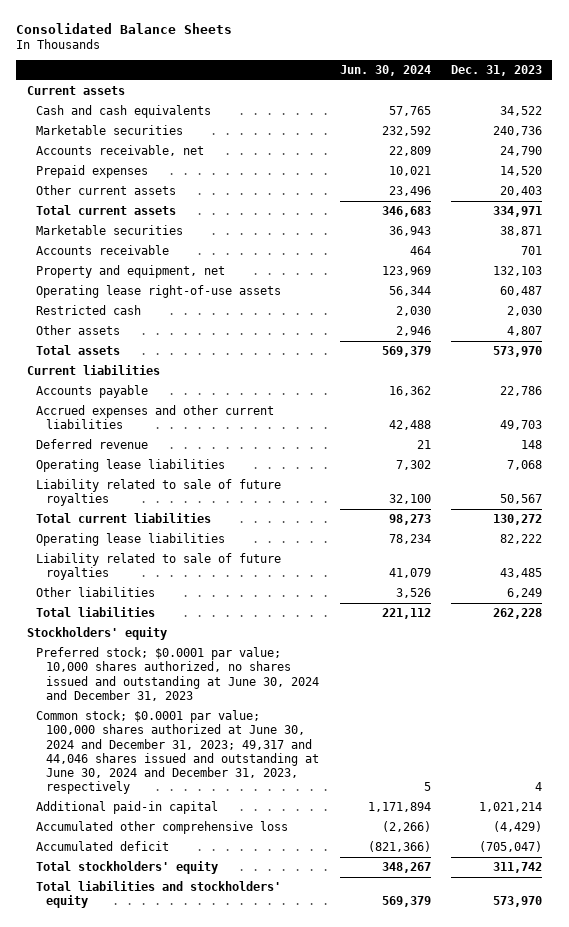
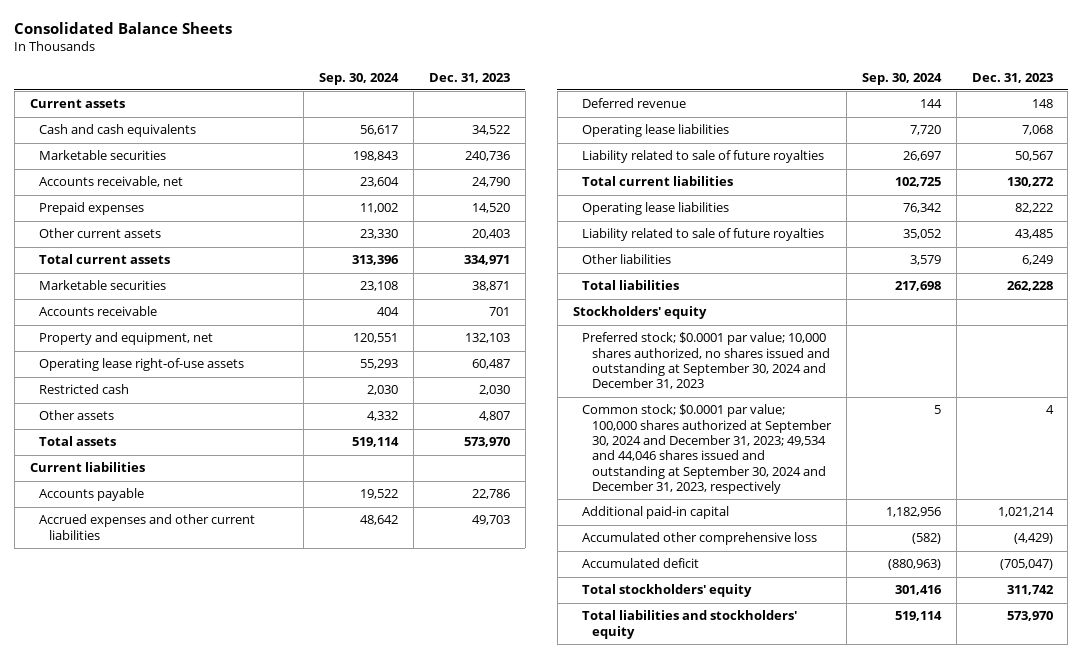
- | Jun. 30, 2024 | Dec. 31, 2023
+ | Sep. 30, 2024 | Dec. 31, 2023
- Preferred stock; $0.0001 par value; 10,000 shares authorized, no shares issued and outstanding at June 30, 2024 and December 31, 2023
- Common stock; $0.0001 par value; 100,000 shares authorized at June 30, 2024 and December 31, 2023; 49,317 and 44,046 shares issued and outstanding at June 30, 2024 and December 31, 2023, respectively | 5 | 4
+ Preferred stock; $0.0001 par value; 10,000 shares authorized, no shares issued and outstanding at September 30, 2024 and December 31, 2023
+ Common stock; $0.0001 par value; 100,000 shares authorized at September 30, 2024 and December 31, 2023; 49,534 and 44,046 shares issued and outstanding at September 30, 2024 and December 31, 2023, respectively | 5 | 4

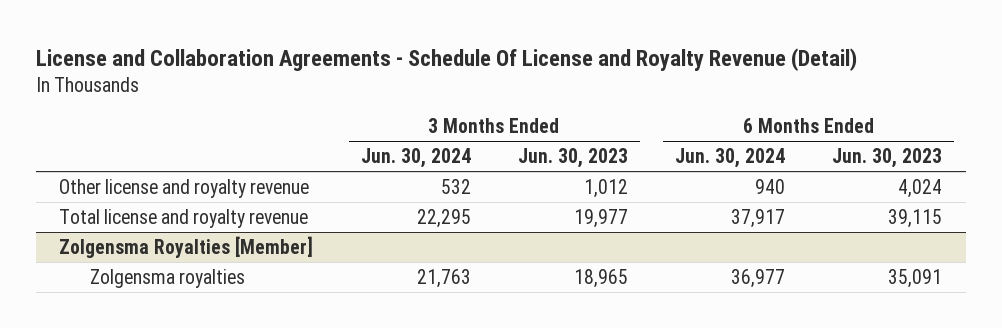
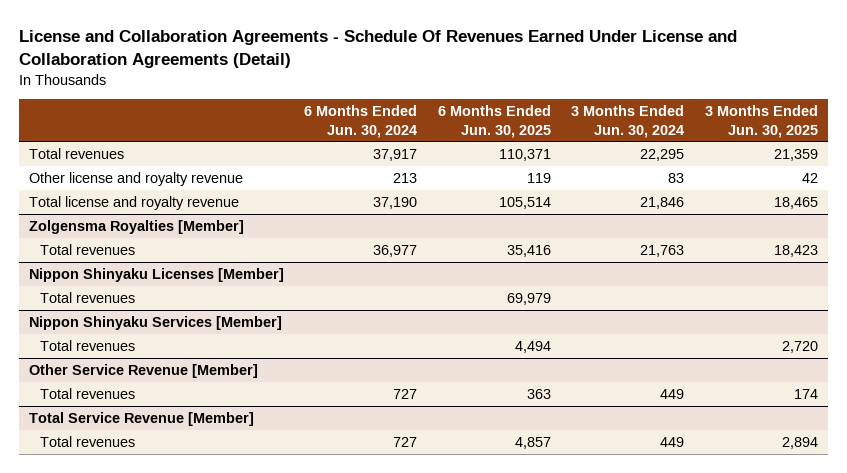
- License and Collaboration Agreements - Schedule Of License and Royalty Revenue (Detail)
+ License and Collaboration Agreements - Schedule Of Revenues Earned Under License and Collaboration Agreements (Detail)
- | 3 Months Ended Jun. 30, 2024 | 3 Months Ended Jun. 30, 2023 | 6 Months Ended Jun. 30, 2024 | 6 Months Ended Jun. 30, 2023
+ | 6 Months Ended Jun. 30, 2024 | 6 Months Ended Jun. 30, 2025 | 3 Months Ended Jun. 30, 2024 | 3 Months Ended Jun. 30, 2025
- Other license and royalty revenue | 532 | 1,012 | 940 | 4,024
- Total license and royalty revenue | 22,295 | 19,977 | 37,917 | 39,115
+ Total revenues | 37,917 | 110,371 | 22,295 | 21,359
+ Other license and royalty revenue | 213 | 119 | 83 | 42
+ Total license and royalty revenue | 37,190 | 105,514 | 21,846 | 18,465
@ Zolgensma Royalties [Member]
- Zolgensma royalties | 21,763 | 18,965 | 36,977 | 35,091
+ Total revenues | 36,977 | 35,416 | 21,763 | 18,423
+ Nippon Shinyaku Licenses [Member]
+ Total revenues | | 69,979 | |
+ Nippon Shinyaku Services [Member]
+ Total revenues | | 4,494 | | 2,720
+ Other Service Revenue [Member]
+ Total revenues | 727 | 363 | 449 | 174
+ Total Service Revenue [Member]
+ Total revenues | 727 | 4,857 | 449 | 2,894

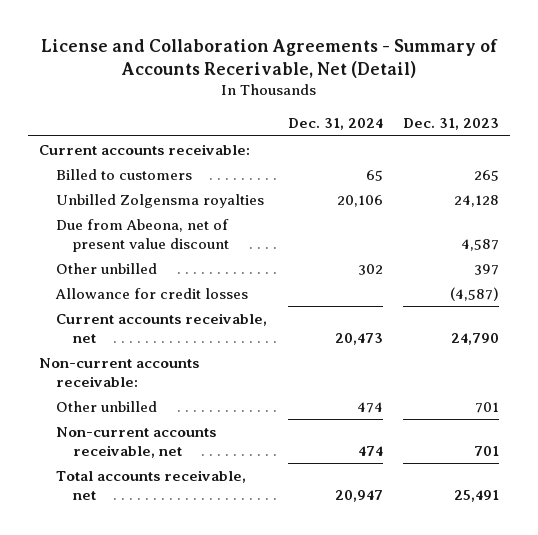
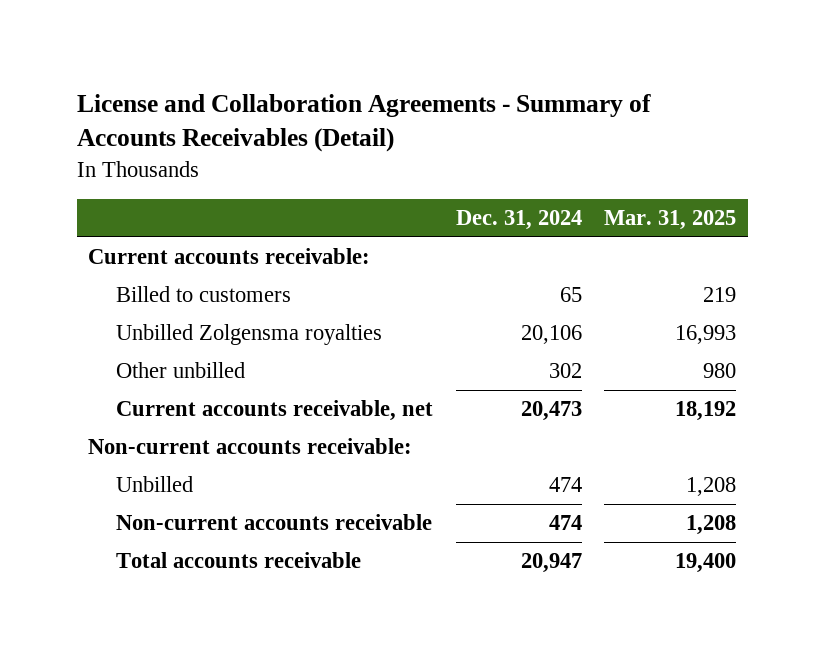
- License and Collaboration Agreements - Summary of Accounts Recerivable, Net (Detail)
+ License and Collaboration Agreements - Summary of Accounts Receivables (Detail)
- | Dec. 31, 2024 | Dec. 31, 2023
+ | Dec. 31, 2024 | Mar. 31, 2025
- Due from Abeona, net of present value discount | | 4,587
- Allowance for credit losses | | (4,587)
- Other unbilled | 474 | 701
- Non-current accounts receivable, net | 474 | 701
- Total accounts receivable, net | 20,947 | 25,491
+ Unbilled | 474 | 1,208
+ Non-current accounts receivable | 474 | 1,208
+ Total accounts receivable | 20,947 | 19,400

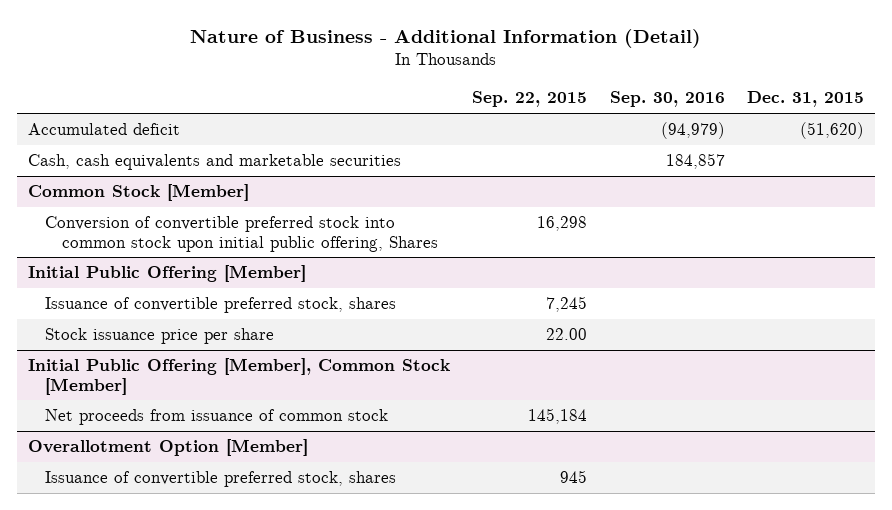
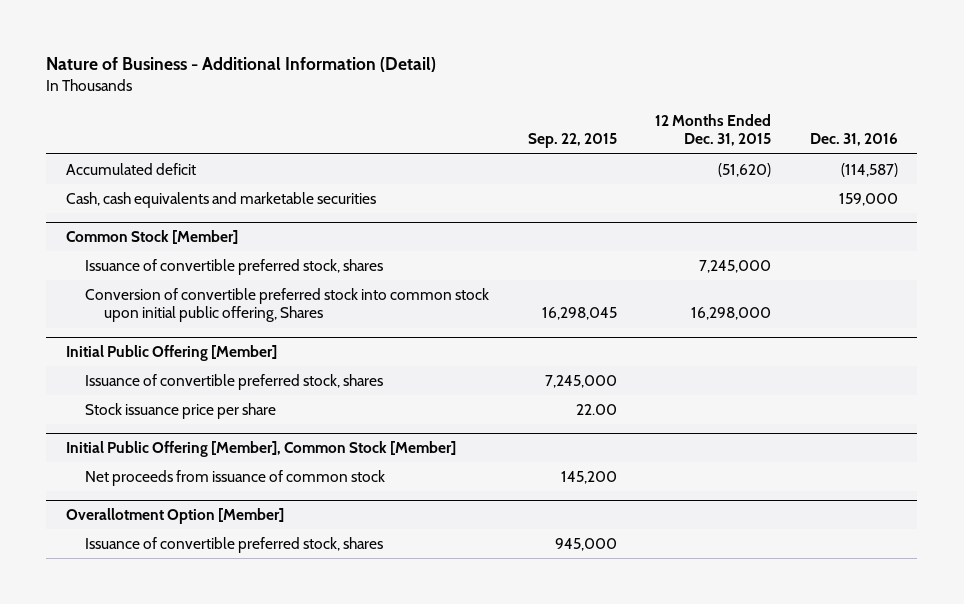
- | Sep. 22, 2015 | Sep. 30, 2016 | Dec. 31, 2015
+ | Sep. 22, 2015 | 12 Months Ended Dec. 31, 2015 | Dec. 31, 2016
@ Common Stock [Member]
- Conversion of convertible preferred stock into common stock upon initial public offering, Shares | 16,298 | |
+ Issuance of convertible preferred stock, shares | | 7,245,000 |
+ Conversion of convertible preferred stock into common stock upon initial public offering, Shares | 16,298,045 | 16,298,000 |
@ Initial Public Offering [Member]
- Issuance of convertible preferred stock, shares | 7,245 | |
+ Issuance of convertible preferred stock, shares | 7,245,000 | |
@ Initial Public Offering [Member], Common Stock [Member]
- Net proceeds from issuance of common stock | 145,184 | |
+ Net proceeds from issuance of common stock | 145,200 | |
@ Overallotment Option [Member]
- Issuance of convertible preferred stock, shares | 945 | |
+ Issuance of convertible preferred stock, shares | 945,000 | |

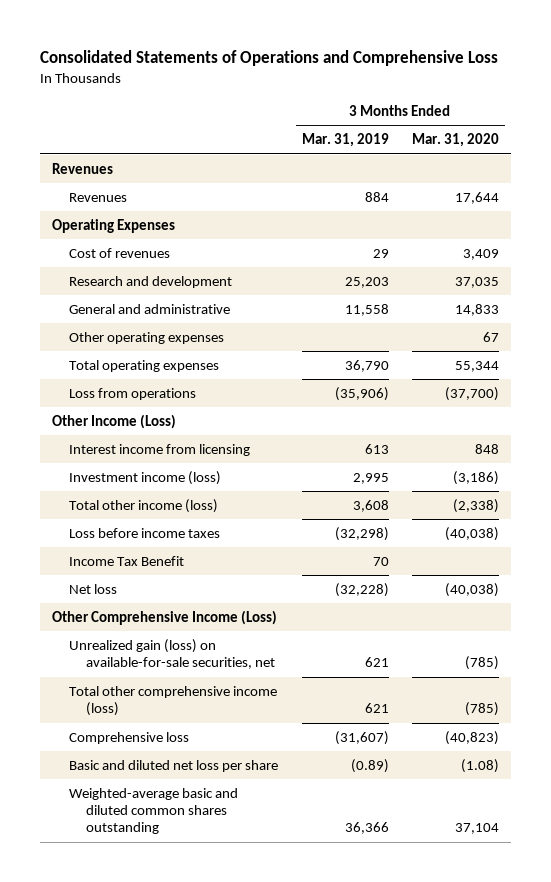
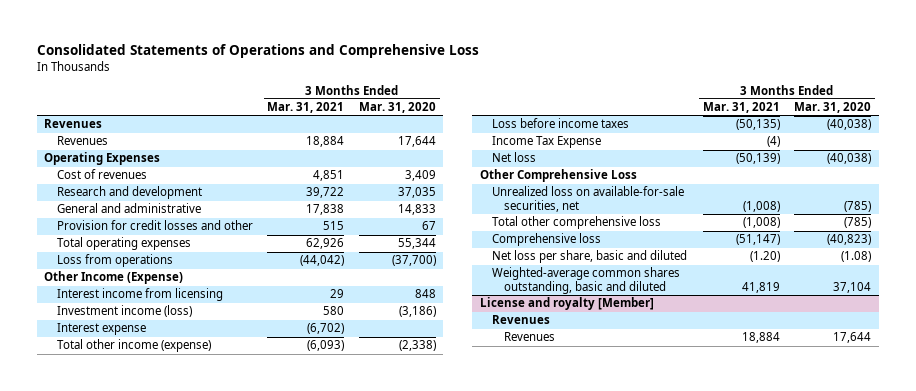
- | 3 Months Ended Mar. 31, 2019 | 3 Months Ended Mar. 31, 2020
+ | 3 Months Ended Mar. 31, 2021 | 3 Months Ended Mar. 31, 2020
- Other operating expenses | | 67
+ Provision for credit losses and other | 515 | 67
- Other Income (Loss)
+ Other Income (Expense)
- Total other income (loss) | 3,608 | (2,338)
+ Interest expense | (6,702) |
+ Total other income (expense) | (6,093) | (2,338)
- Income Tax Benefit | 70 |
+ Income Tax Expense | (4) |
- Other Comprehensive Income (Loss)
- Unrealized gain (loss) on available-for-sale securities, net | 621 | (785)
- Total other comprehensive income (loss) | 621 | (785)
+ Other Comprehensive Loss
+ Unrealized loss on available-for-sale securities, net | (1,008) | (785)
+ Total other comprehensive loss | (1,008) | (785)
- Basic and diluted net loss per share | (0.89) | (1.08)
- Weighted-average basic and diluted common shares outstanding | 36,366 | 37,104
+ Net loss per share, basic and diluted | (1.20) | (1.08)
+ Weighted-average common shares outstanding, basic and diluted | 41,819 | 37,104
+ License and royalty [Member]
+ Revenues
+ Revenues | 18,884 | 17,644

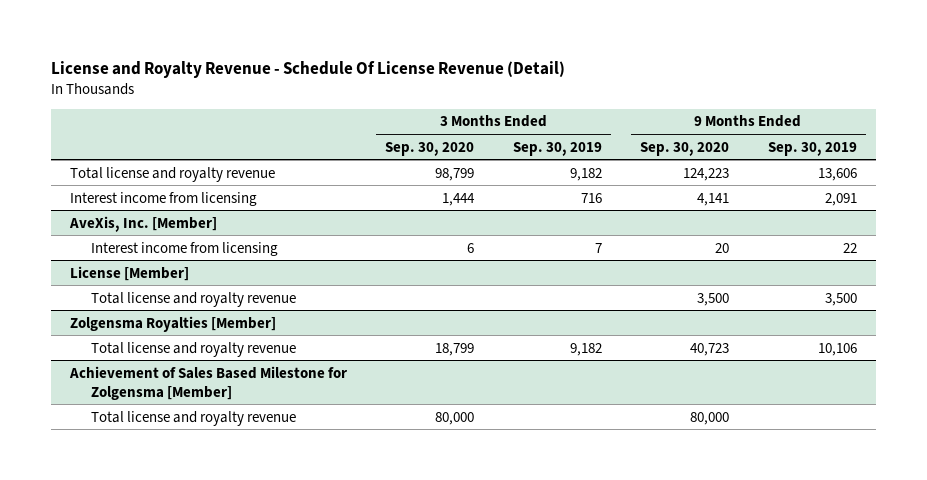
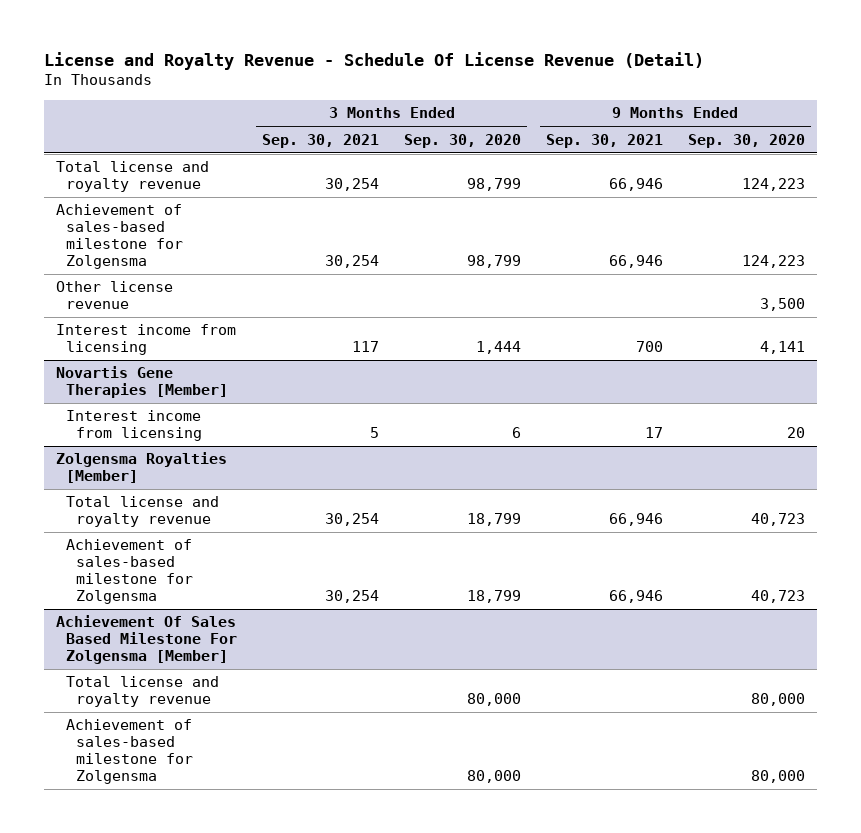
- | 3 Months Ended Sep. 30, 2020 | 3 Months Ended Sep. 30, 2019 | 9 Months Ended Sep. 30, 2020 | 9 Months Ended Sep. 30, 2019
+ | 3 Months Ended Sep. 30, 2021 | 3 Months Ended Sep. 30, 2020 | 9 Months Ended Sep. 30, 2021 | 9 Months Ended Sep. 30, 2020
+ Achievement of sales-based milestone for Zolgensma | 30,254 | 98,799 | 66,946 | 124,223
+ Other license revenue | | | | 3,500
- AveXis, Inc. [Member]
+ Novartis Gene Therapies [Member]
- License [Member]
- Total license and royalty revenue | | | 3,500 | 3,500
- Achievement of Sales Based Milestone for Zolgensma [Member]
@ Zolgensma Royalties [Member]
+ Achievement of sales-based milestone for Zolgensma | 30,254 | 18,799 | 66,946 | 40,723
+ Achievement Of Sales Based Milestone For Zolgensma [Member]
+ Achievement of sales-based milestone for Zolgensma | | 80,000 | | 80,000

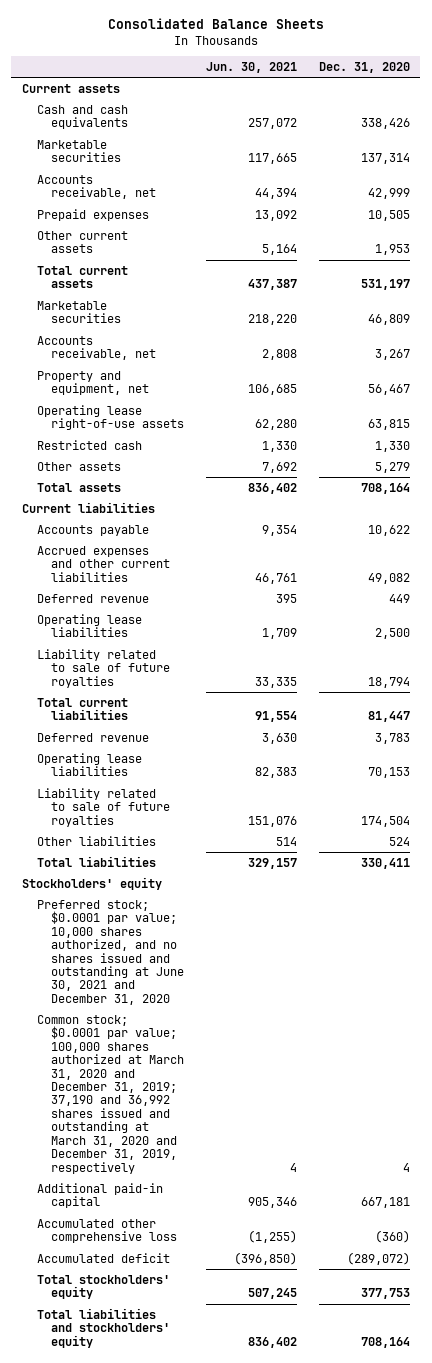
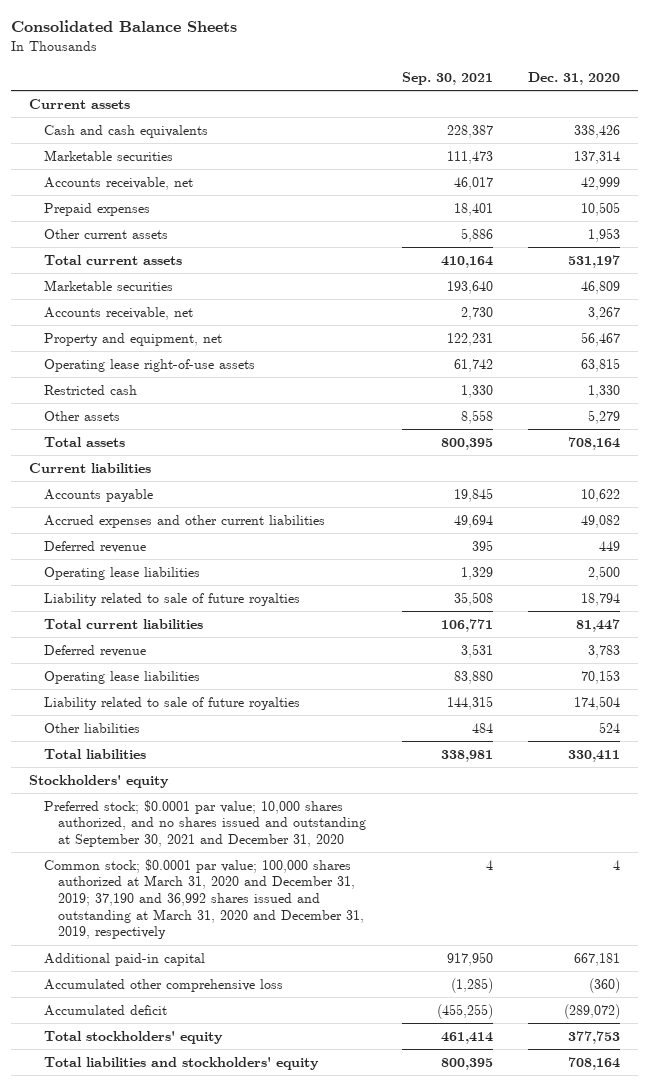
- | Jun. 30, 2021 | Dec. 31, 2020
+ | Sep. 30, 2021 | Dec. 31, 2020
- Preferred stock; $0.0001 par value; 10,000 shares authorized, and no shares issued and outstanding at June 30, 2021 and December 31, 2020
+ Preferred stock; $0.0001 par value; 10,000 shares authorized, and no shares issued and outstanding at September 30, 2021 and December 31, 2020

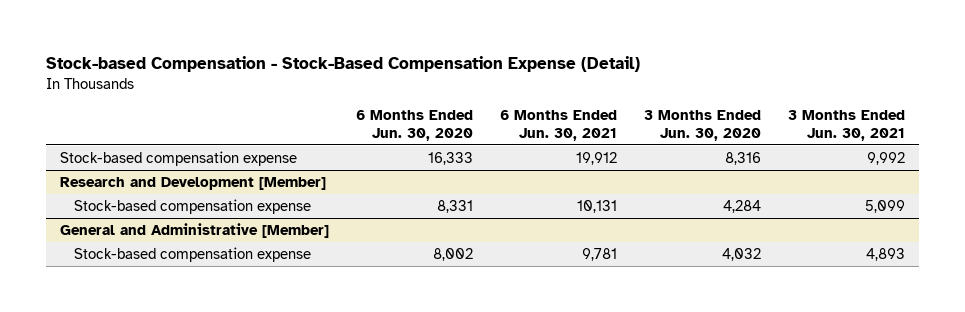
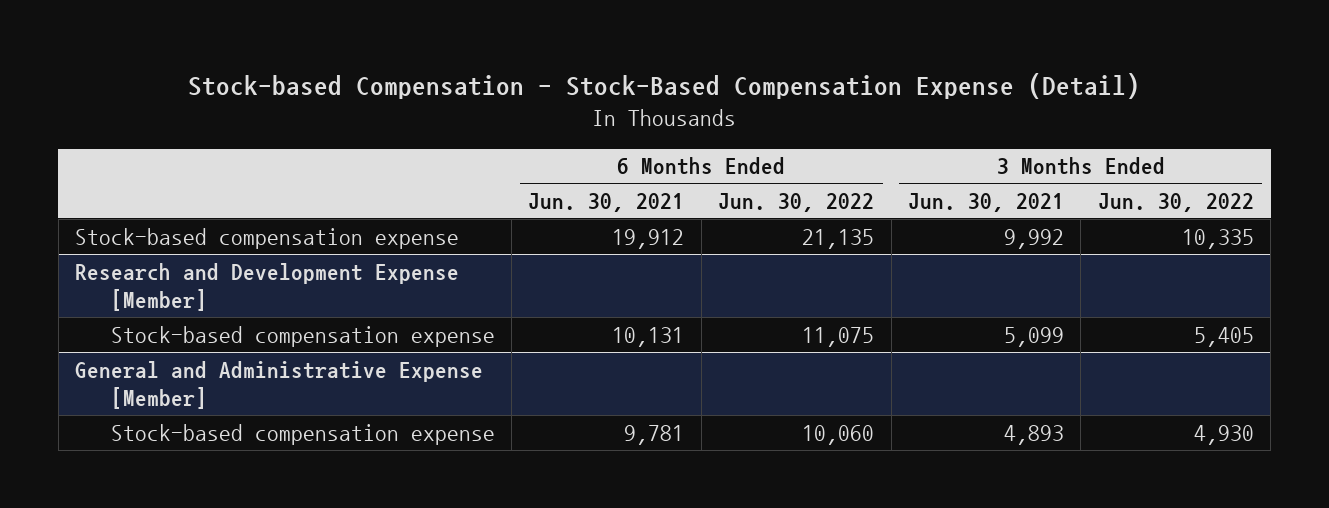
- | 6 Months Ended Jun. 30, 2020 | 6 Months Ended Jun. 30, 2021 | 3 Months Ended Jun. 30, 2020 | 3 Months Ended Jun. 30, 2021
+ | 6 Months Ended Jun. 30, 2021 | 6 Months Ended Jun. 30, 2022 | 3 Months Ended Jun. 30, 2021 | 3 Months Ended Jun. 30, 2022
- Research and Development [Member]
+ Research and Development Expense [Member]
- General and Administrative [Member]
+ General and Administrative Expense [Member]

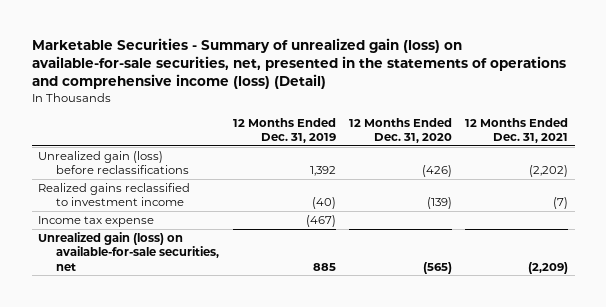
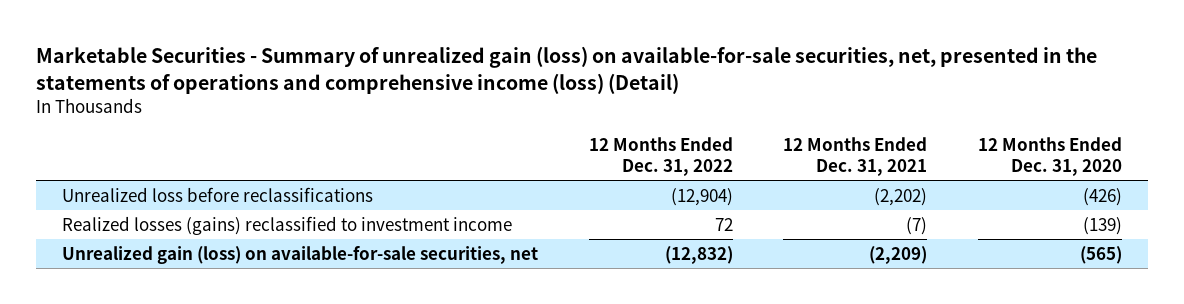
- | 12 Months Ended Dec. 31, 2019 | 12 Months Ended Dec. 31, 2020 | 12 Months Ended Dec. 31, 2021
+ | 12 Months Ended Dec. 31, 2022 | 12 Months Ended Dec. 31, 2021 | 12 Months Ended Dec. 31, 2020
- Unrealized gain (loss) before reclassifications | 1,392 | (426) | (2,202)
- Realized gains reclassified to investment income | (40) | (139) | (7)
- Income tax expense | (467) | |
+ Unrealized loss before reclassifications | (12,904) | (2,202) | (426)
+ Realized losses (gains) reclassified to investment income | 72 | (7) | (139)

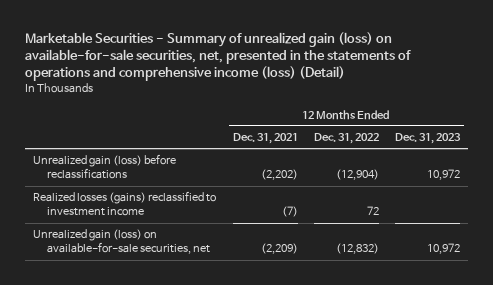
- | 12 Months Ended Dec. 31, 2022 | 12 Months Ended Dec. 31, 2021 | 12 Months Ended Dec. 31, 2020
+ | 12 Months Ended Dec. 31, 2021 | 12 Months Ended Dec. 31, 2022 | 12 Months Ended Dec. 31, 2023
- Unrealized loss before reclassifications | (12,904) | (2,202) | (426)
+ Unrealized gain (loss) before reclassifications | (2,202) | (12,904) | 10,972

